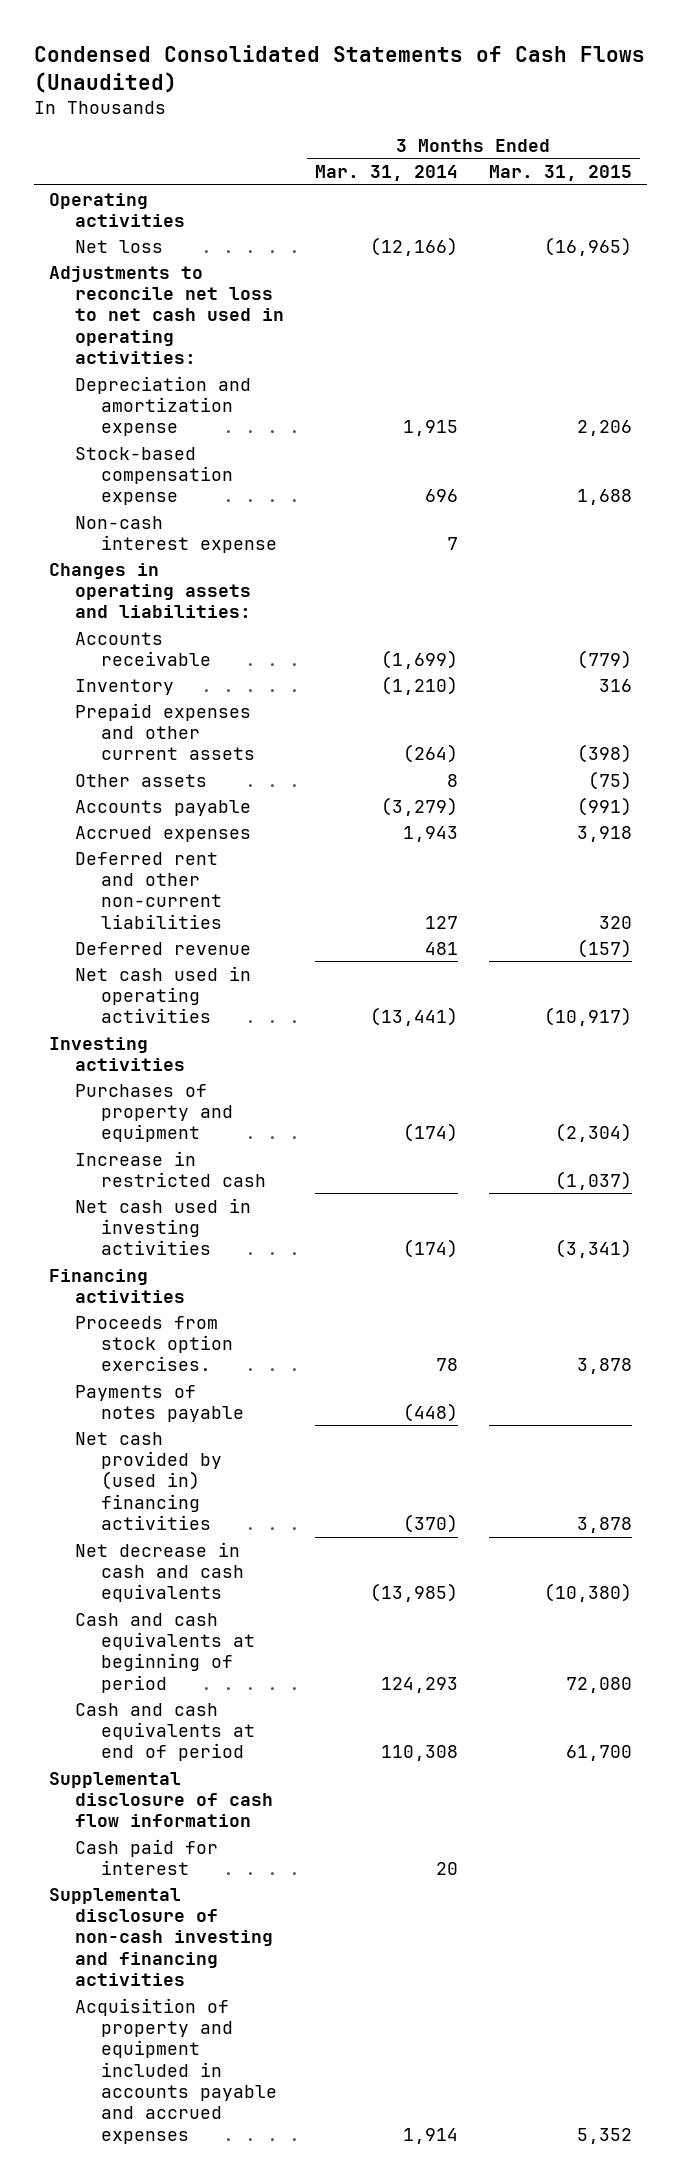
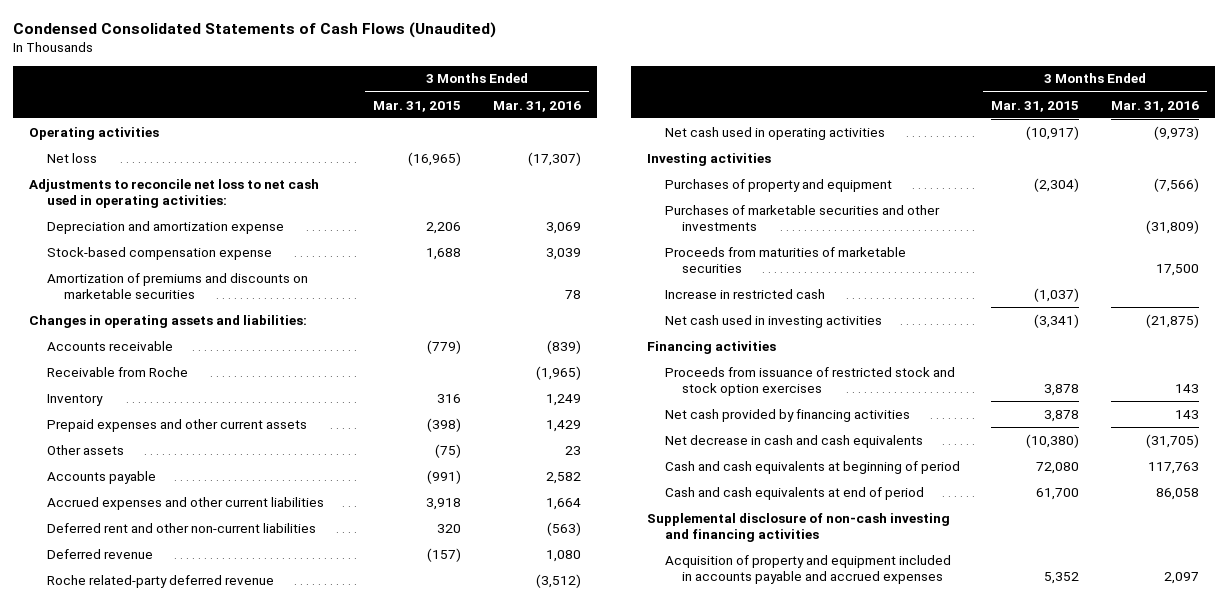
- | 3 Months Ended Mar. 31, 2014 | 3 Months Ended Mar. 31, 2015
+ | 3 Months Ended Mar. 31, 2015 | 3 Months Ended Mar. 31, 2016
- Non-cash interest expense | 7 |
+ Amortization of premiums and discounts on marketable securities | | 78
+ Receivable from Roche | | (1,965)
- Accrued expenses | 1,943 | 3,918
+ Accrued expenses and other current liabilities | 3,918 | 1,664
+ Roche related-party deferred revenue | | (3,512)
+ Purchases of marketable securities and other investments | | (31,809)
+ Proceeds from maturities of marketable securities | | 17,500
- Proceeds from stock option exercises. | 78 | 3,878
- Payments of notes payable | (448) |
- Net cash provided by (used in) financing activities | (370) | 3,878
+ Proceeds from issuance of restricted stock and stock option exercises | 3,878 | 143
+ Net cash provided by financing activities | 3,878 | 143
- Supplemental disclosure of cash flow information
- Cash paid for interest | 20 |

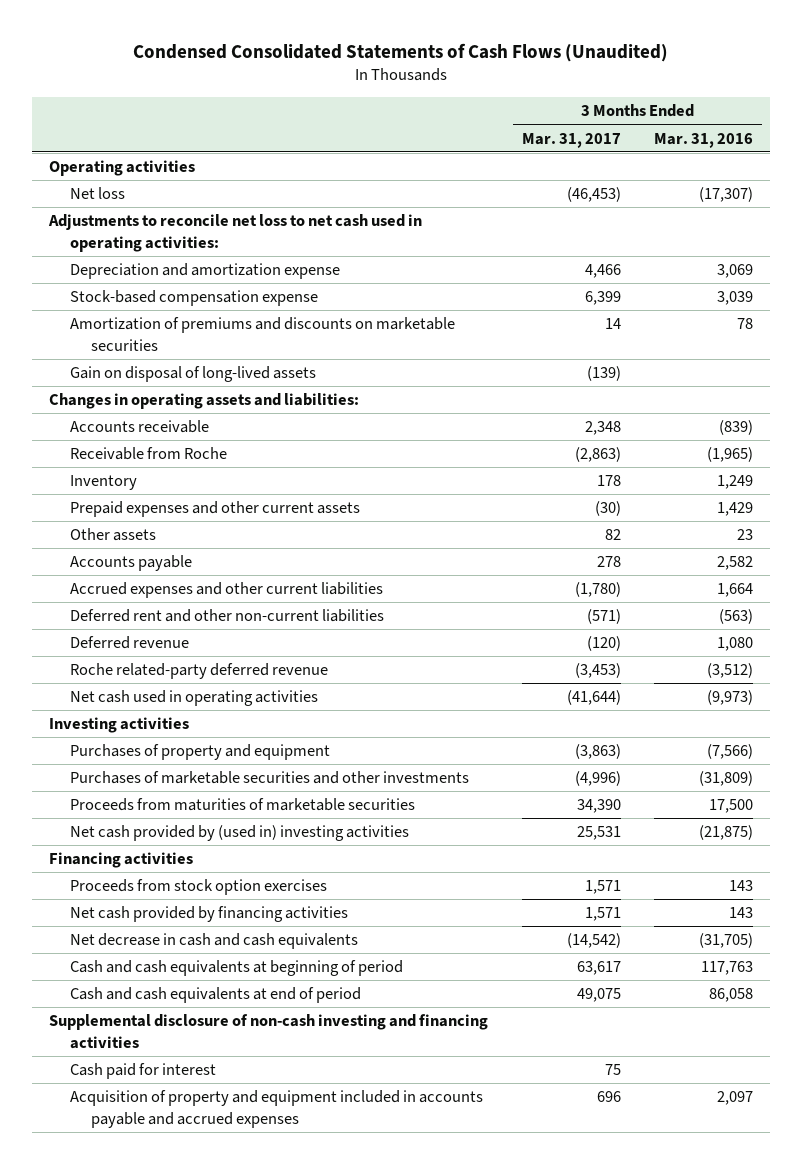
- | 3 Months Ended Mar. 31, 2015 | 3 Months Ended Mar. 31, 2016
+ | 3 Months Ended Mar. 31, 2017 | 3 Months Ended Mar. 31, 2016
+ Gain on disposal of long-lived assets | (139) |
- Increase in restricted cash | (1,037) |
- Net cash used in investing activities | (3,341) | (21,875)
+ Net cash provided by (used in) investing activities | 25,531 | (21,875)
- Proceeds from issuance of restricted stock and stock option exercises | 3,878 | 143
+ Proceeds from stock option exercises | 1,571 | 143
+ Cash paid for interest | 75 |

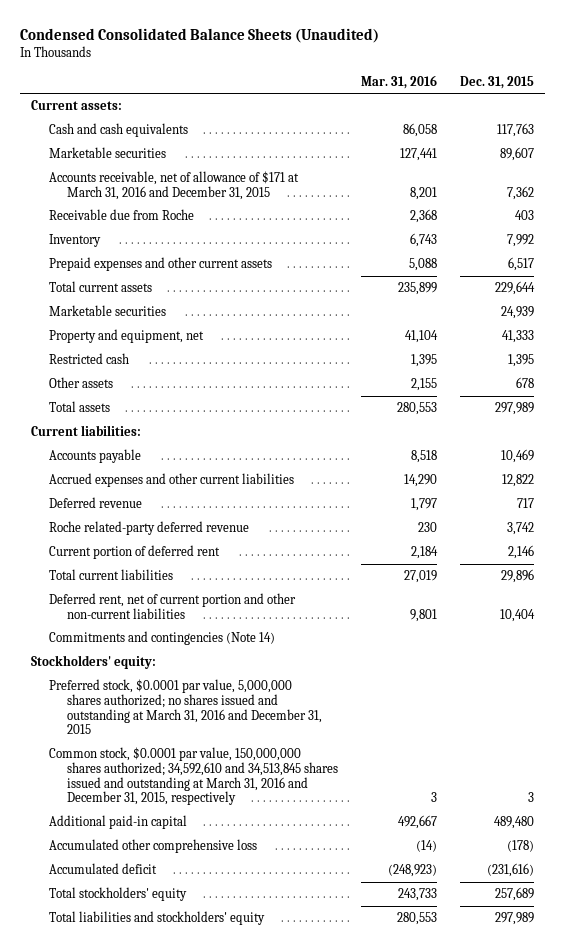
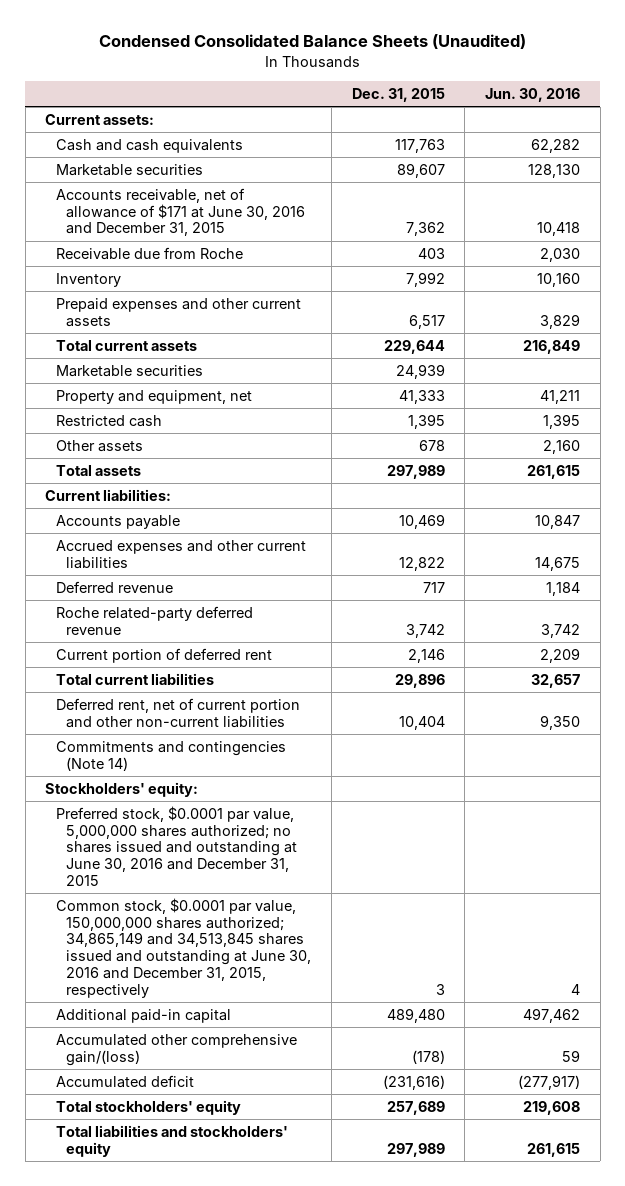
- | Mar. 31, 2016 | Dec. 31, 2015
+ | Dec. 31, 2015 | Jun. 30, 2016
- Accounts receivable, net of allowance of $171 at March 31, 2016 and December 31, 2015 | 8,201 | 7,362
+ Accounts receivable, net of allowance of $171 at June 30, 2016 and December 31, 2015 | 7,362 | 10,418
- Preferred stock, $0.0001 par value, 5,000,000 shares authorized; no shares issued and outstanding at March 31, 2016 and December 31, 2015
- Common stock, $0.0001 par value, 150,000,000 shares authorized; 34,592,610 and 34,513,845 shares issued and outstanding at March 31, 2016 and December 31, 2015, respectively | 3 | 3
+ Preferred stock, $0.0001 par value, 5,000,000 shares authorized; no shares issued and outstanding at June 30, 2016 and December 31, 2015
+ Common stock, $0.0001 par value, 150,000,000 shares authorized; 34,865,149 and 34,513,845 shares issued and outstanding at June 30, 2016 and December 31, 2015, respectively | 3 | 4
- Accumulated other comprehensive loss | (14) | (178)
+ Accumulated other comprehensive gain/(loss) | (178) | 59

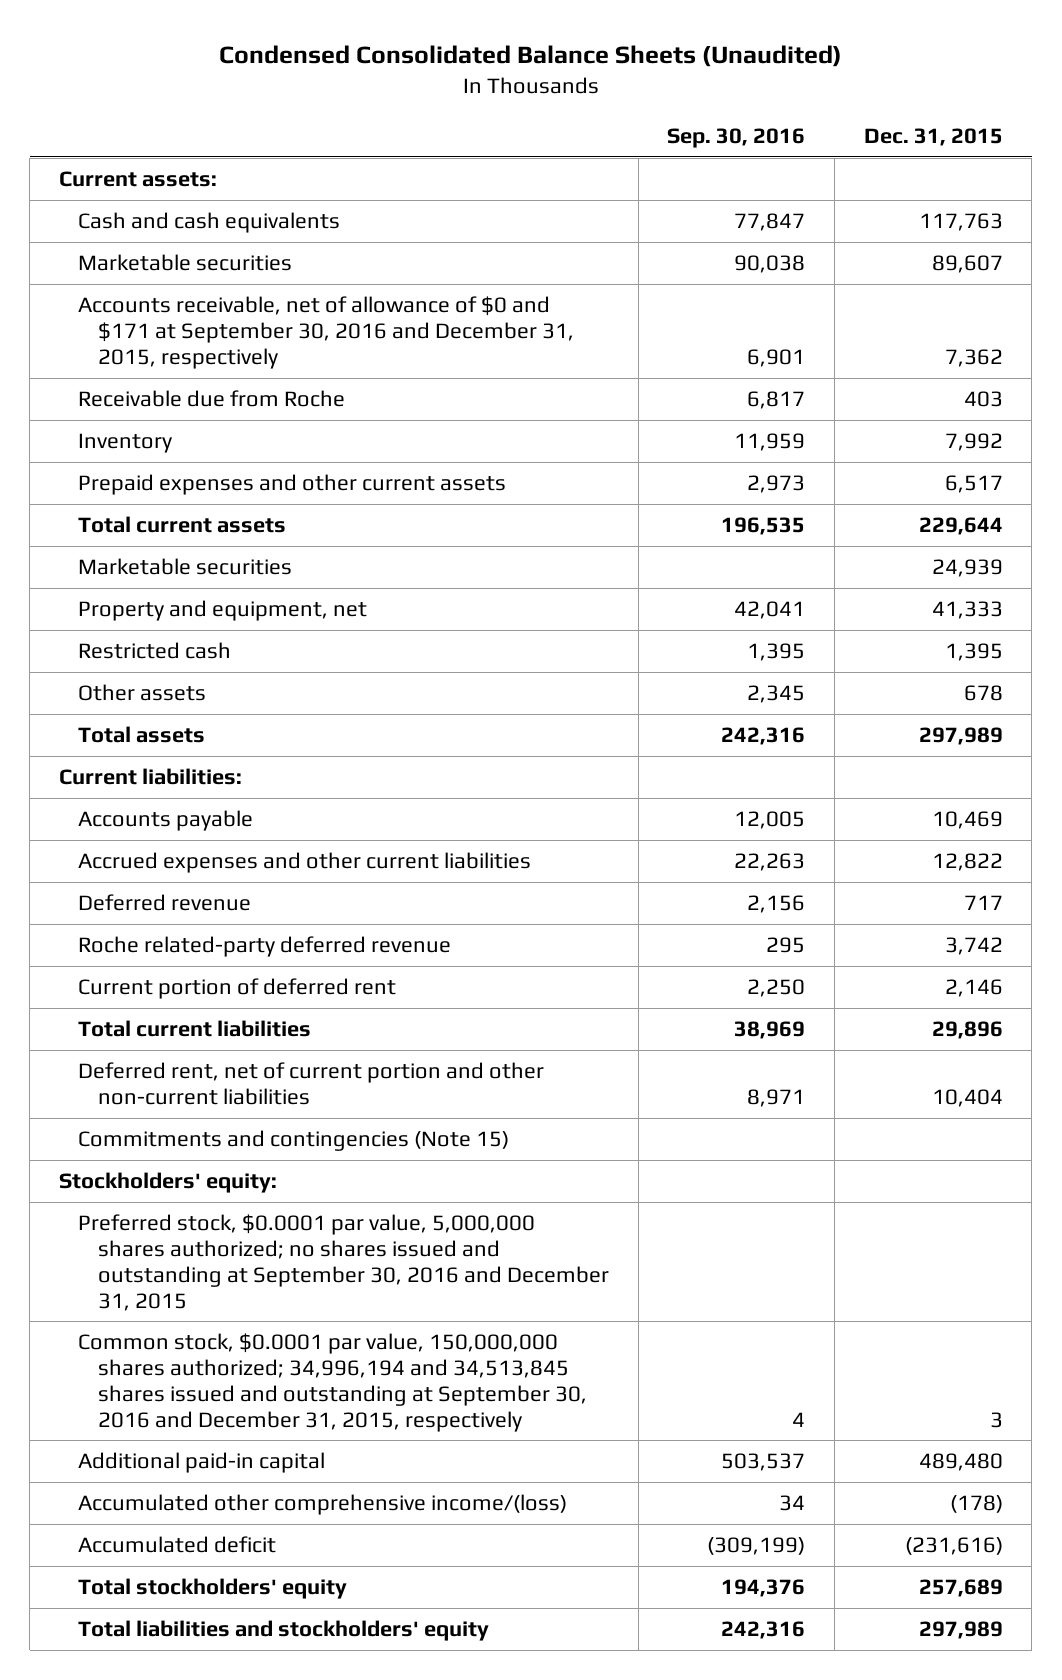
- | Dec. 31, 2015 | Jun. 30, 2016
+ | Sep. 30, 2016 | Dec. 31, 2015
- Accounts receivable, net of allowance of $171 at June 30, 2016 and December 31, 2015 | 7,362 | 10,418
+ Accounts receivable, net of allowance of $0 and $171 at September 30, 2016 and December 31, 2015, respectively | 6,901 | 7,362
- Commitments and contingencies (Note 14)
+ Commitments and contingencies (Note 15)
- Preferred stock, $0.0001 par value, 5,000,000 shares authorized; no shares issued and outstanding at June 30, 2016 and December 31, 2015
- Common stock, $0.0001 par value, 150,000,000 shares authorized; 34,865,149 and 34,513,845 shares issued and outstanding at June 30, 2016 and December 31, 2015, respectively | 3 | 4
+ Preferred stock, $0.0001 par value, 5,000,000 shares authorized; no shares issued and outstanding at September 30, 2016 and December 31, 2015
+ Common stock, $0.0001 par value, 150,000,000 shares authorized; 34,996,194 and 34,513,845 shares issued and outstanding at September 30, 2016 and December 31, 2015, respectively | 4 | 3
- Accumulated other comprehensive gain/(loss) | (178) | 59
+ Accumulated other comprehensive income/(loss) | 34 | (178)

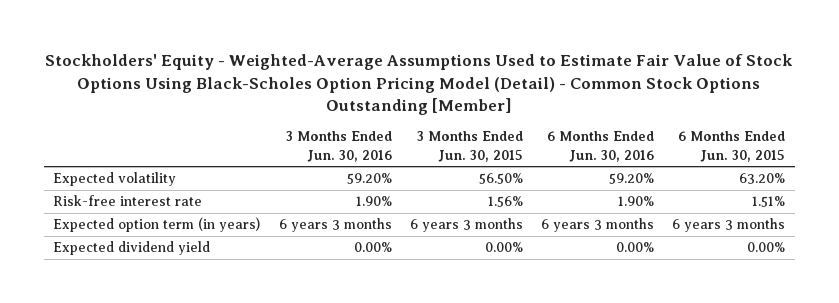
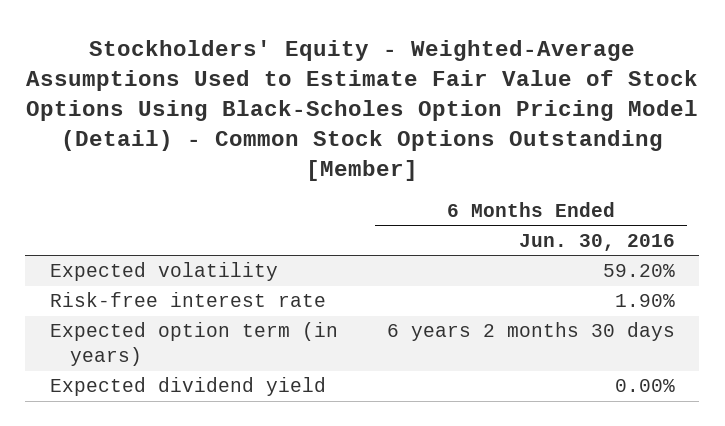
- | 3 Months Ended Jun. 30, 2016 | 3 Months Ended Jun. 30, 2015 | 6 Months Ended Jun. 30, 2016 | 6 Months Ended Jun. 30, 2015
+ | 6 Months Ended Jun. 30, 2016
- Expected option term (in years) | 6 years 3 months | 6 years 3 months | 6 years 3 months | 6 years 3 months
+ Expected option term (in years) | 6 years 2 months 30 days

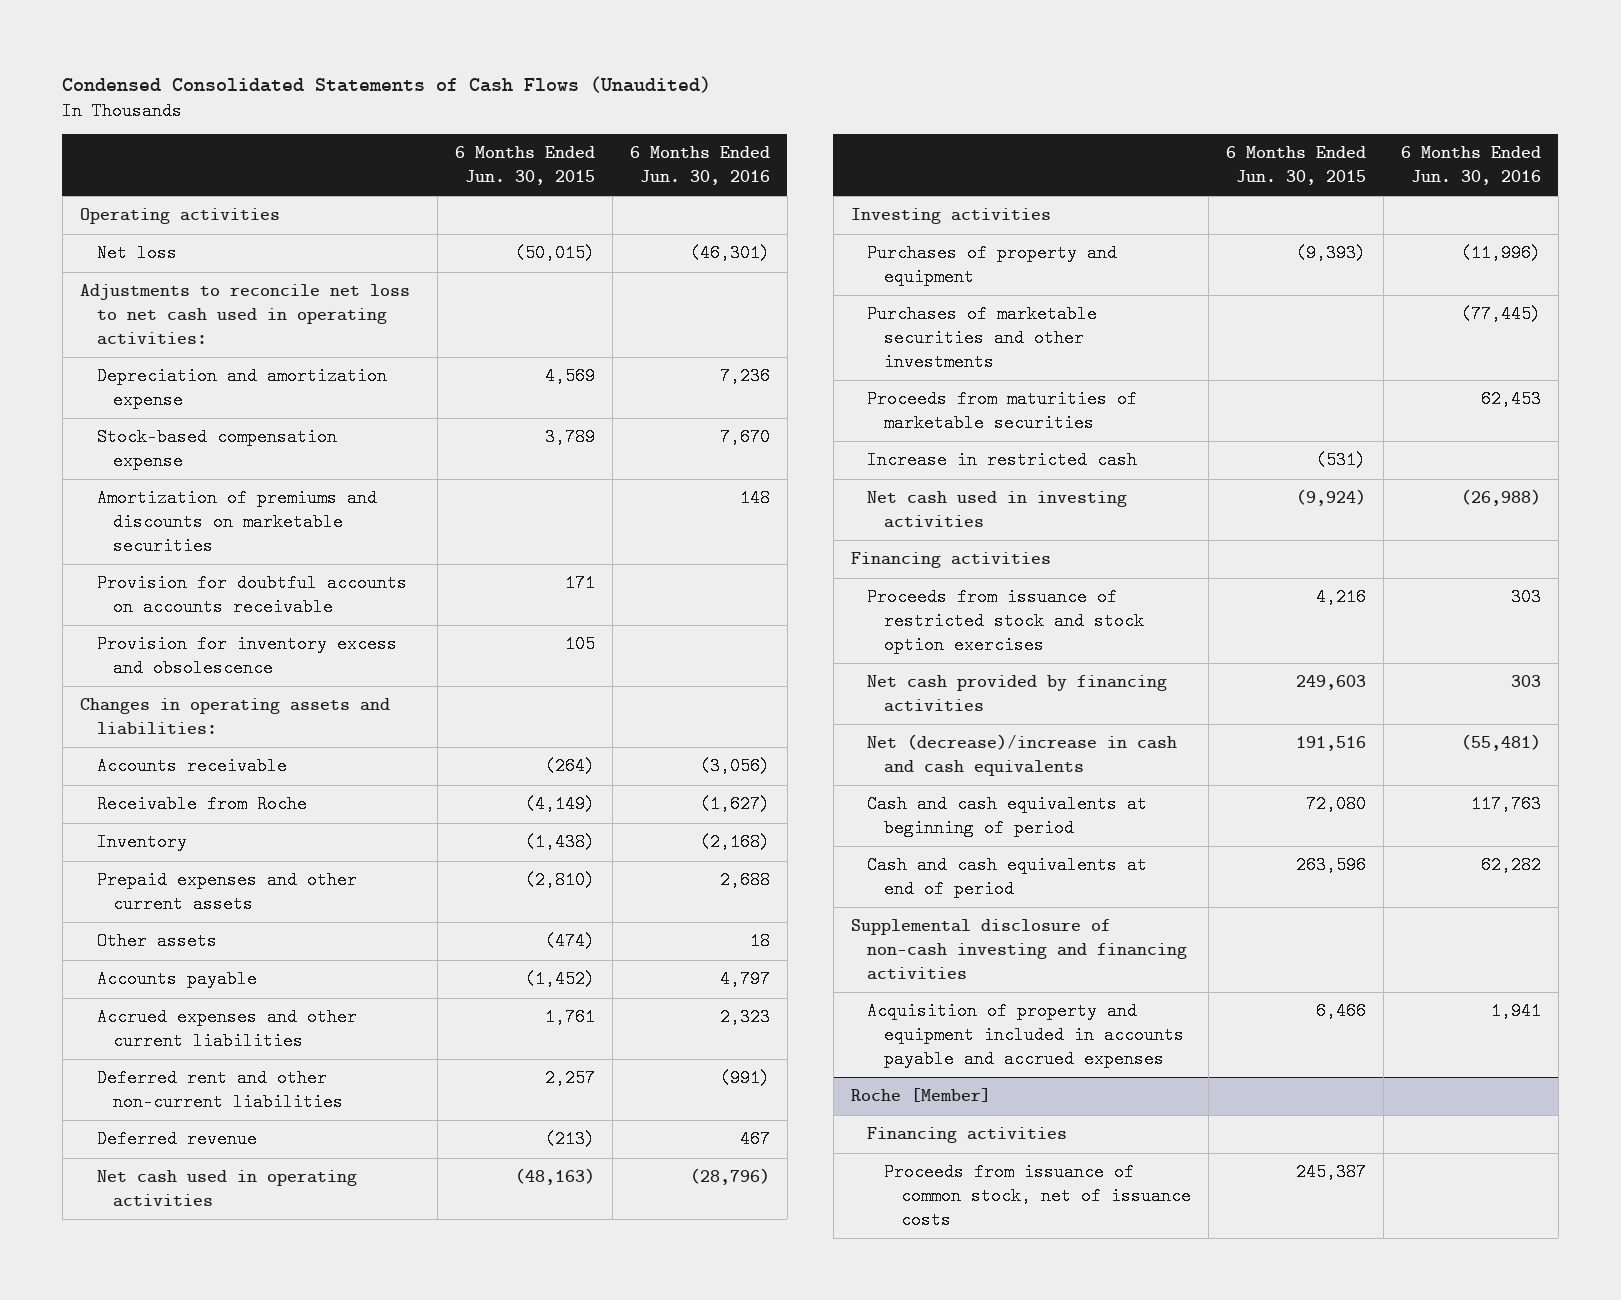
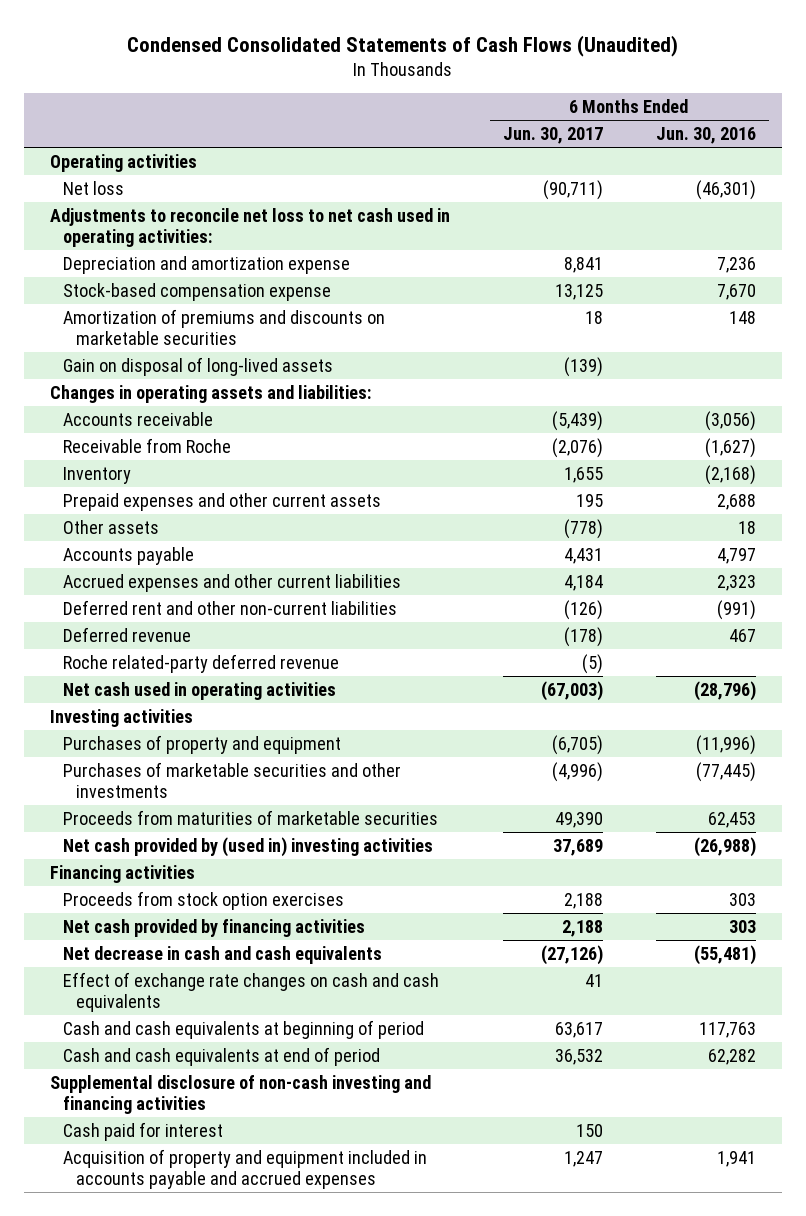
- | 6 Months Ended Jun. 30, 2015 | 6 Months Ended Jun. 30, 2016
+ | 6 Months Ended Jun. 30, 2017 | 6 Months Ended Jun. 30, 2016
- Provision for doubtful accounts on accounts receivable | 171 |
- Provision for inventory excess and obsolescence | 105 |
+ Gain on disposal of long-lived assets | (139) |
+ Roche related-party deferred revenue | (5) |
- Increase in restricted cash | (531) |
- Net cash used in investing activities | (9,924) | (26,988)
+ Net cash provided by (used in) investing activities | 37,689 | (26,988)
- Proceeds from issuance of restricted stock and stock option exercises | 4,216 | 303
+ Proceeds from stock option exercises | 2,188 | 303
- Net (decrease)/increase in cash and cash equivalents | 191,516 | (55,481)
+ Net decrease in cash and cash equivalents | (27,126) | (55,481)
+ Effect of exchange rate changes on cash and cash equivalents | 41 |
+ Cash paid for interest | 150 |
- Roche [Member]
- Financing activities
- Proceeds from issuance of common stock, net of issuance costs | 245,387 |

